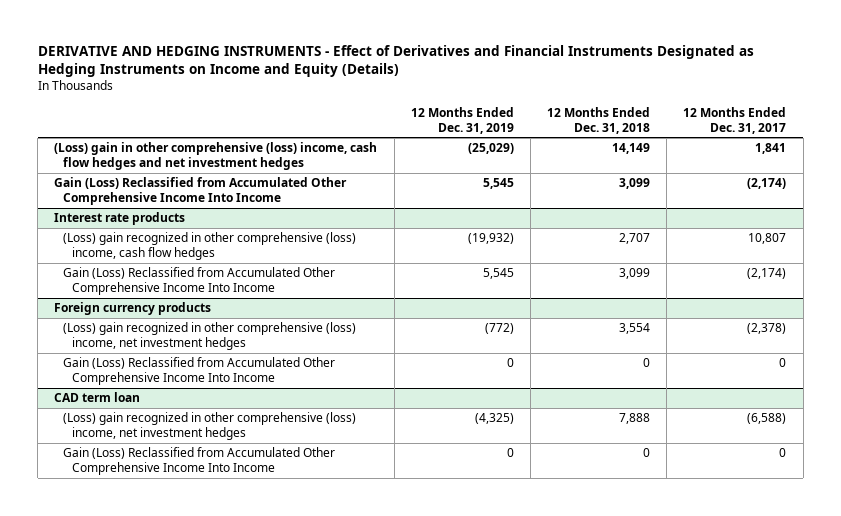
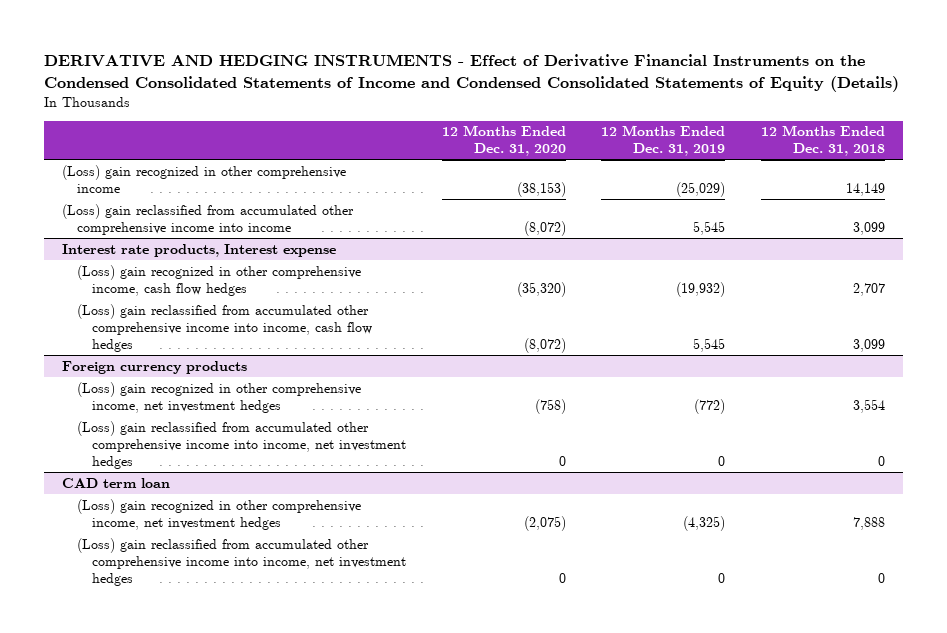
- DERIVATIVE AND HEDGING INSTRUMENTS - Effect of Derivatives and Financial Instruments Designated as Hedging Instruments on Income and Equity (Details)
+ DERIVATIVE AND HEDGING INSTRUMENTS - Effect of Derivative Financial Instruments on the Condensed Consolidated Statements of Income and Condensed Consolidated Statements of Equity (Details)
- | 12 Months Ended Dec. 31, 2019 | 12 Months Ended Dec. 31, 2018 | 12 Months Ended Dec. 31, 2017
+ | 12 Months Ended Dec. 31, 2020 | 12 Months Ended Dec. 31, 2019 | 12 Months Ended Dec. 31, 2018
- (Loss) gain in other comprehensive (loss) income, cash flow hedges and net investment hedges | (25,029) | 14,149 | 1,841
- Gain (Loss) Reclassified from Accumulated Other Comprehensive Income Into Income | 5,545 | 3,099 | (2,174)
- Interest rate products
- (Loss) gain recognized in other comprehensive (loss) income, cash flow hedges | (19,932) | 2,707 | 10,807
- Gain (Loss) Reclassified from Accumulated Other Comprehensive Income Into Income | 5,545 | 3,099 | (2,174)
+ (Loss) gain recognized in other comprehensive income | (38,153) | (25,029) | 14,149
+ (Loss) gain reclassified from accumulated other comprehensive income into income | (8,072) | 5,545 | 3,099
+ Interest rate products, Interest expense
+ (Loss) gain recognized in other comprehensive income, cash flow hedges | (35,320) | (19,932) | 2,707
+ (Loss) gain reclassified from accumulated other comprehensive income into income, cash flow hedges | (8,072) | 5,545 | 3,099
@ Foreign currency products
- (Loss) gain recognized in other comprehensive (loss) income, net investment hedges | (772) | 3,554 | (2,378)
- Gain (Loss) Reclassified from Accumulated Other Comprehensive Income Into Income | 0 | 0 | 0
+ (Loss) gain recognized in other comprehensive income, net investment hedges | (758) | (772) | 3,554
+ (Loss) gain reclassified from accumulated other comprehensive income into income, net investment hedges | 0 | 0 | 0
@ CAD term loan
- (Loss) gain recognized in other comprehensive (loss) income, net investment hedges | (4,325) | 7,888 | (6,588)
- Gain (Loss) Reclassified from Accumulated Other Comprehensive Income Into Income | 0 | 0 | 0
+ (Loss) gain recognized in other comprehensive income, net investment hedges | (2,075) | (4,325) | 7,888
+ (Loss) gain reclassified from accumulated other comprehensive income into income, net investment hedges | 0 | 0 | 0

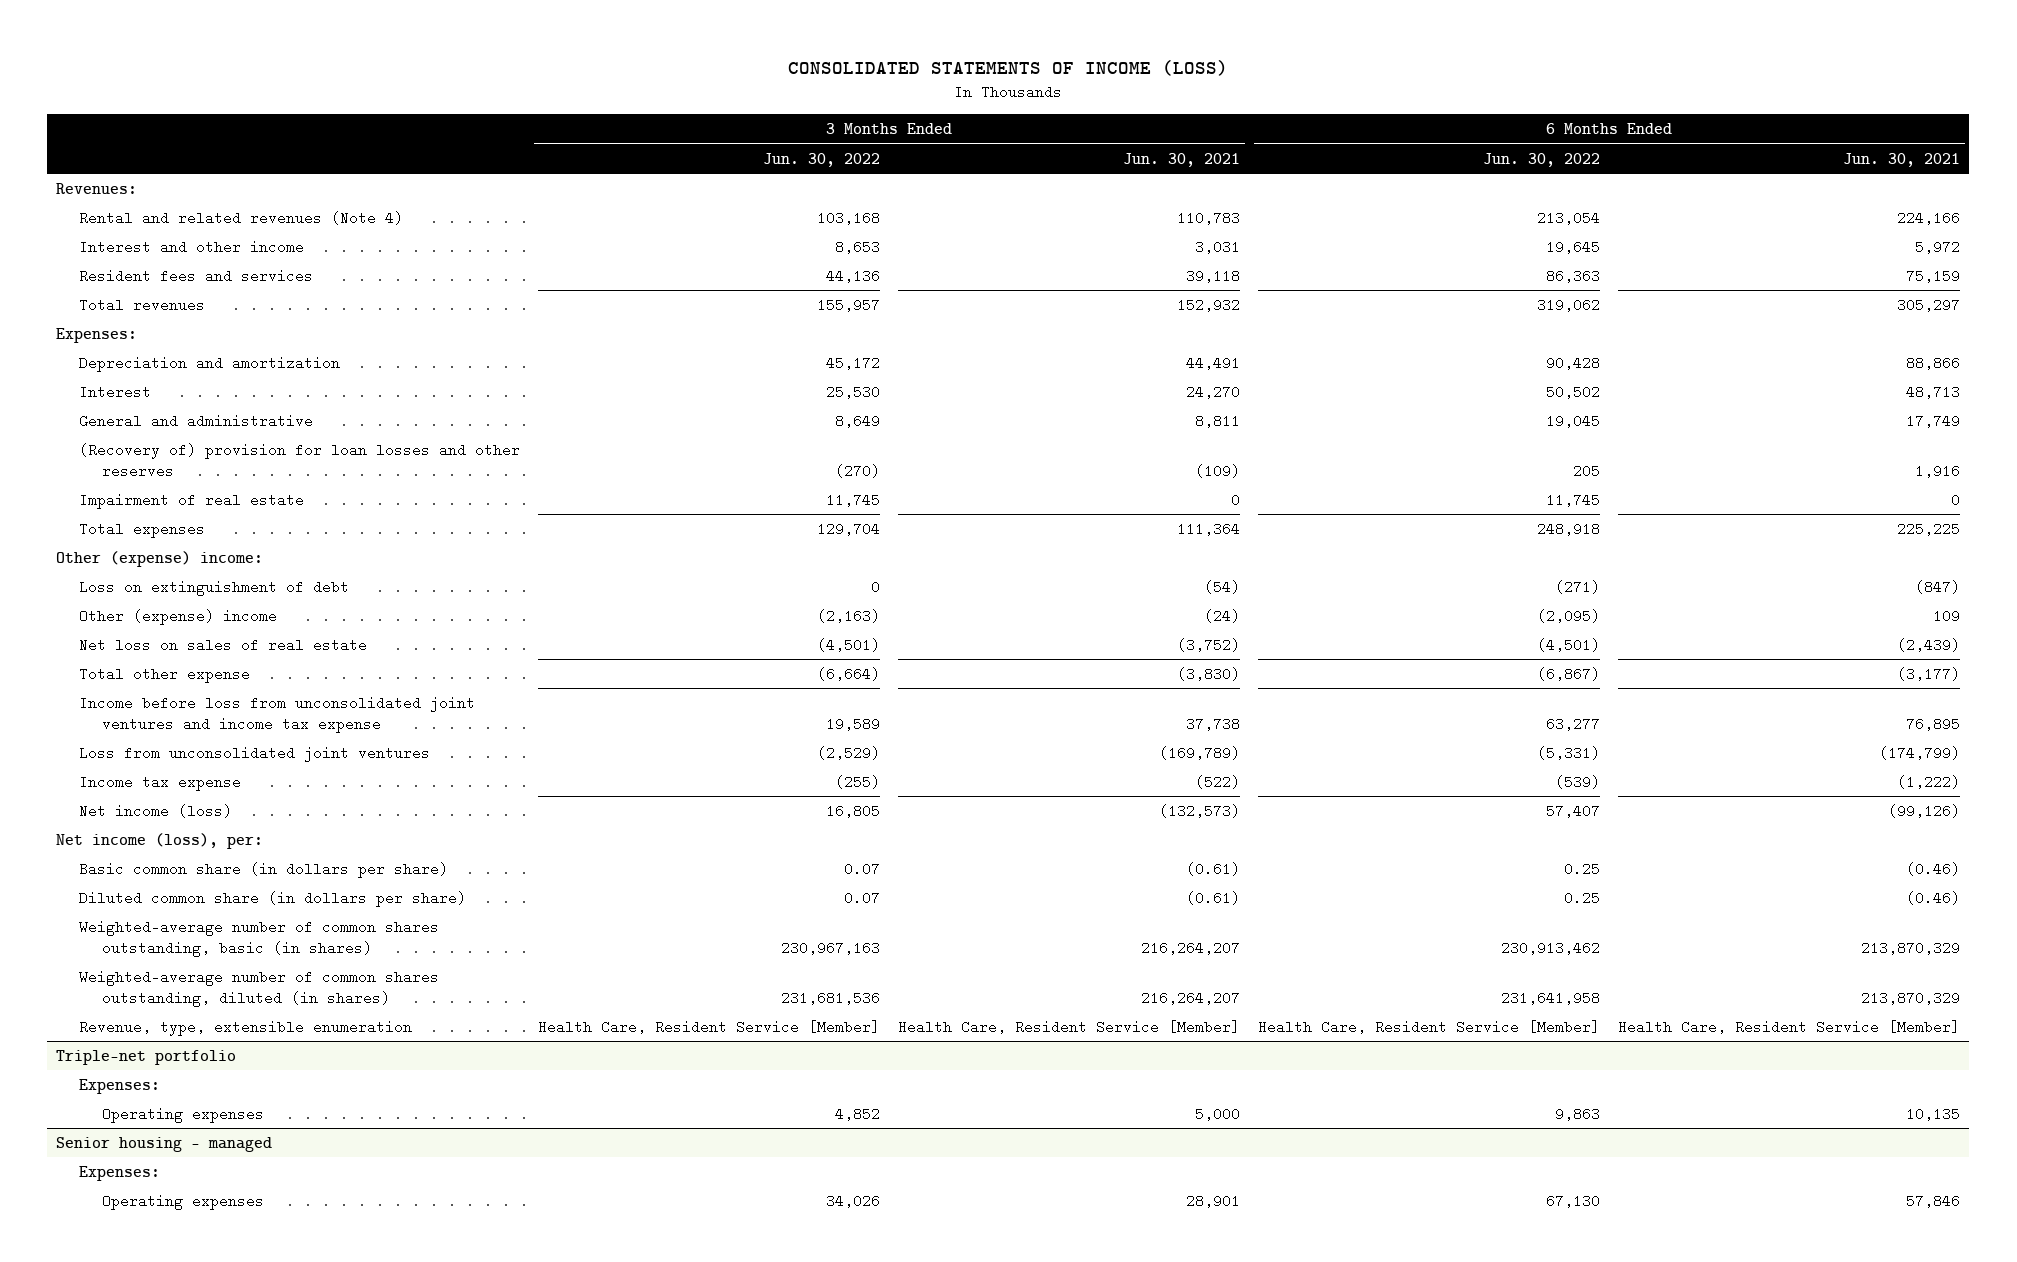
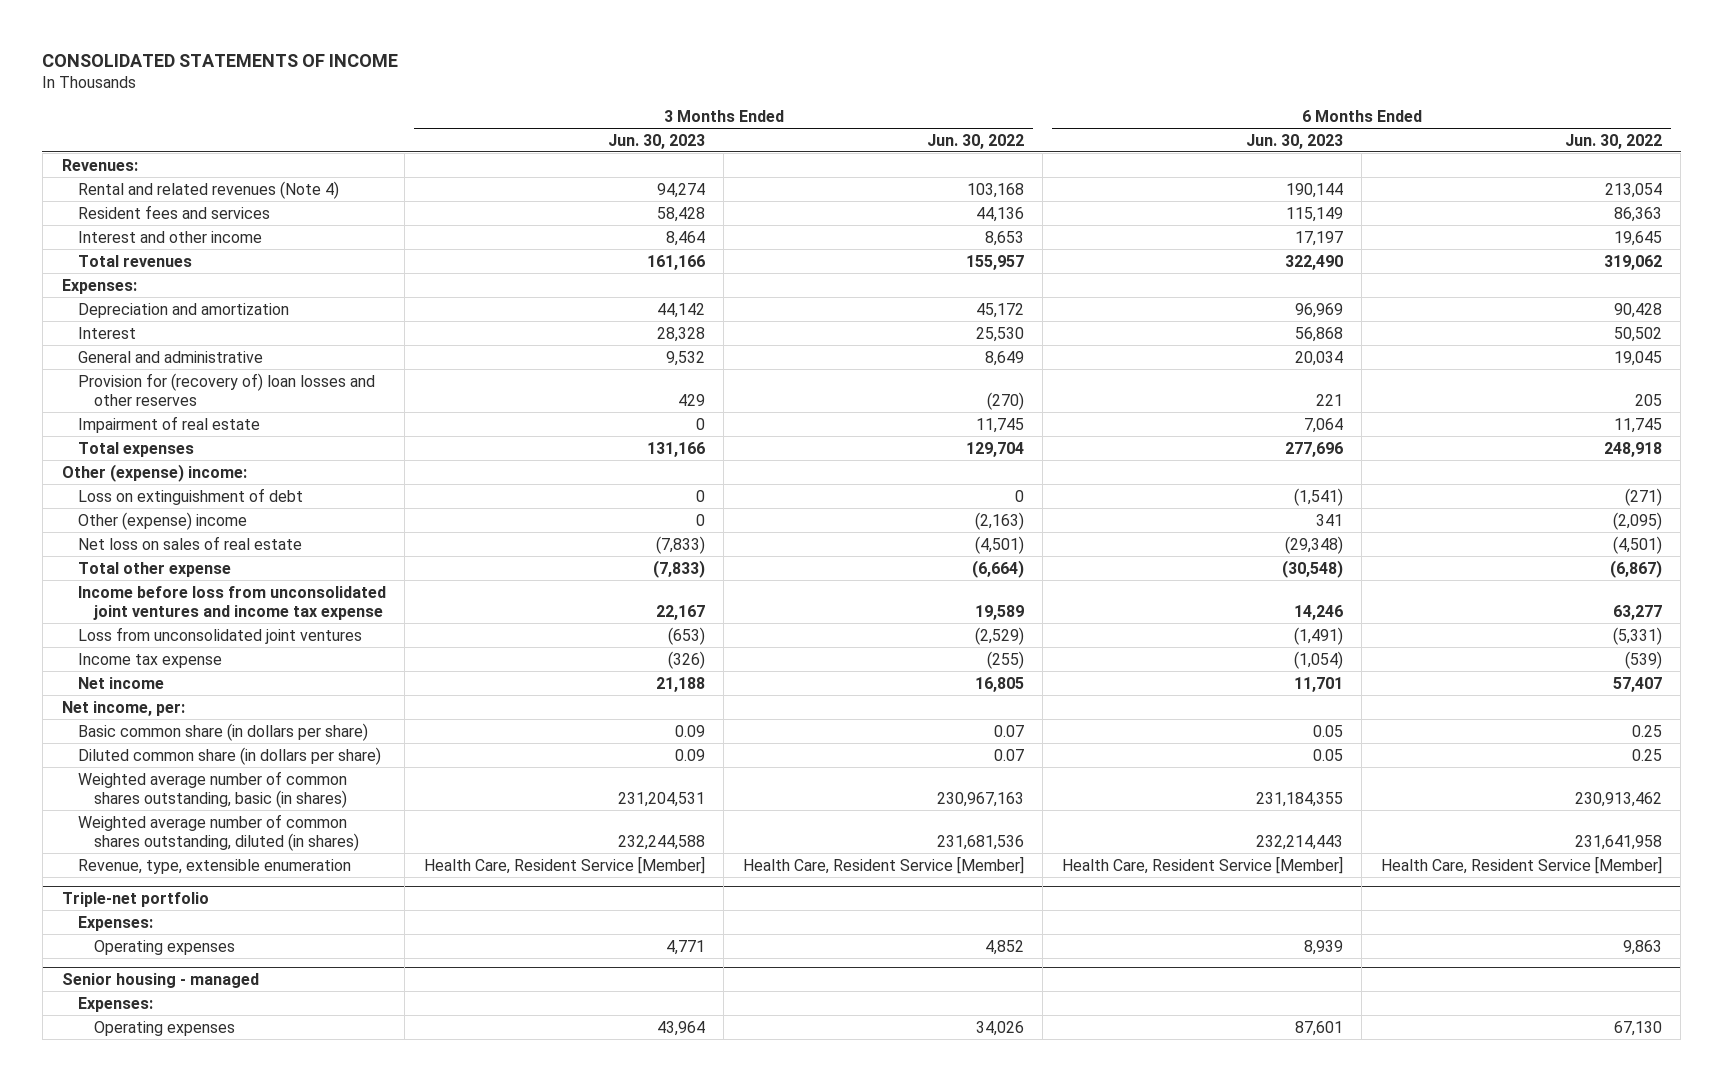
- CONSOLIDATED STATEMENTS OF INCOME (LOSS)
+ CONSOLIDATED STATEMENTS OF INCOME
- | 3 Months Ended Jun. 30, 2022 | 3 Months Ended Jun. 30, 2021 | 6 Months Ended Jun. 30, 2022 | 6 Months Ended Jun. 30, 2021
+ | 3 Months Ended Jun. 30, 2023 | 3 Months Ended Jun. 30, 2022 | 6 Months Ended Jun. 30, 2023 | 6 Months Ended Jun. 30, 2022
moved down: Interest and other income | 8,464 | 8,653 | 17,197 | 19,645
- (Recovery of) provision for loan losses and other reserves | (270) | (109) | 205 | 1,916
+ Provision for (recovery of) loan losses and other reserves | 429 | (270) | 221 | 205
- Net income (loss) | 16,805 | (132,573) | 57,407 | (99,126)
- Net income (loss), per:
+ Net income | 21,188 | 16,805 | 11,701 | 57,407
+ Net income, per:
- Weighted-average number of common shares outstanding, basic (in shares) | 230,967,163 | 216,264,207 | 230,913,462 | 213,870,329
- Weighted-average number of common shares outstanding, diluted (in shares) | 231,681,536 | 216,264,207 | 231,641,958 | 213,870,329
+ Weighted average number of common shares outstanding, basic (in shares) | 231,204,531 | 230,967,163 | 231,184,355 | 230,913,462
+ Weighted average number of common shares outstanding, diluted (in shares) | 232,244,588 | 231,681,536 | 232,214,443 | 231,641,958

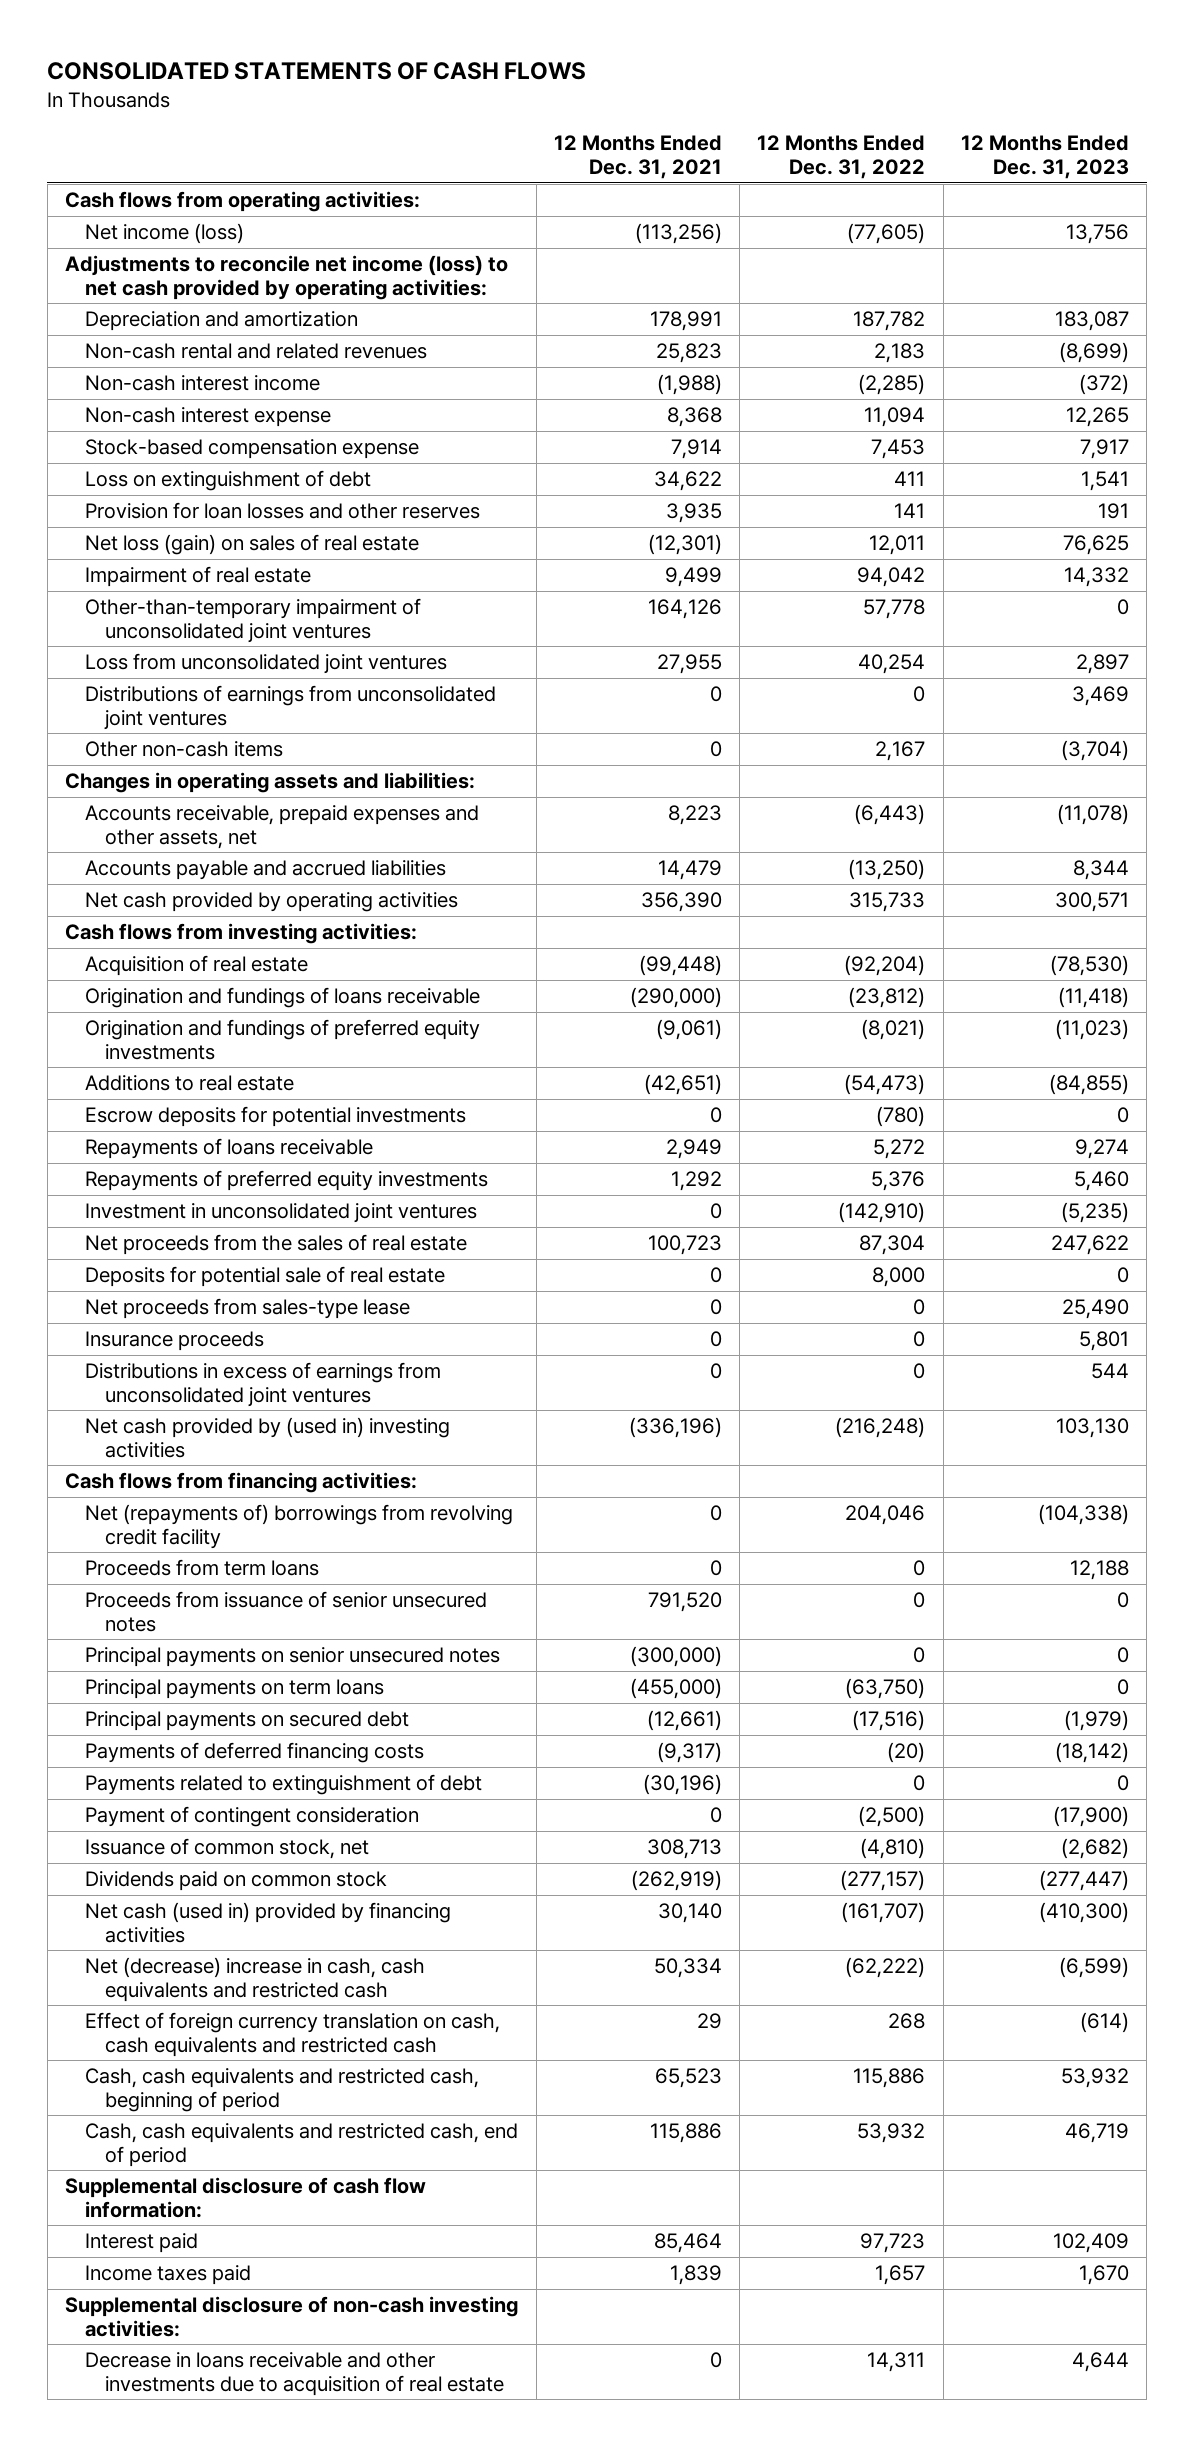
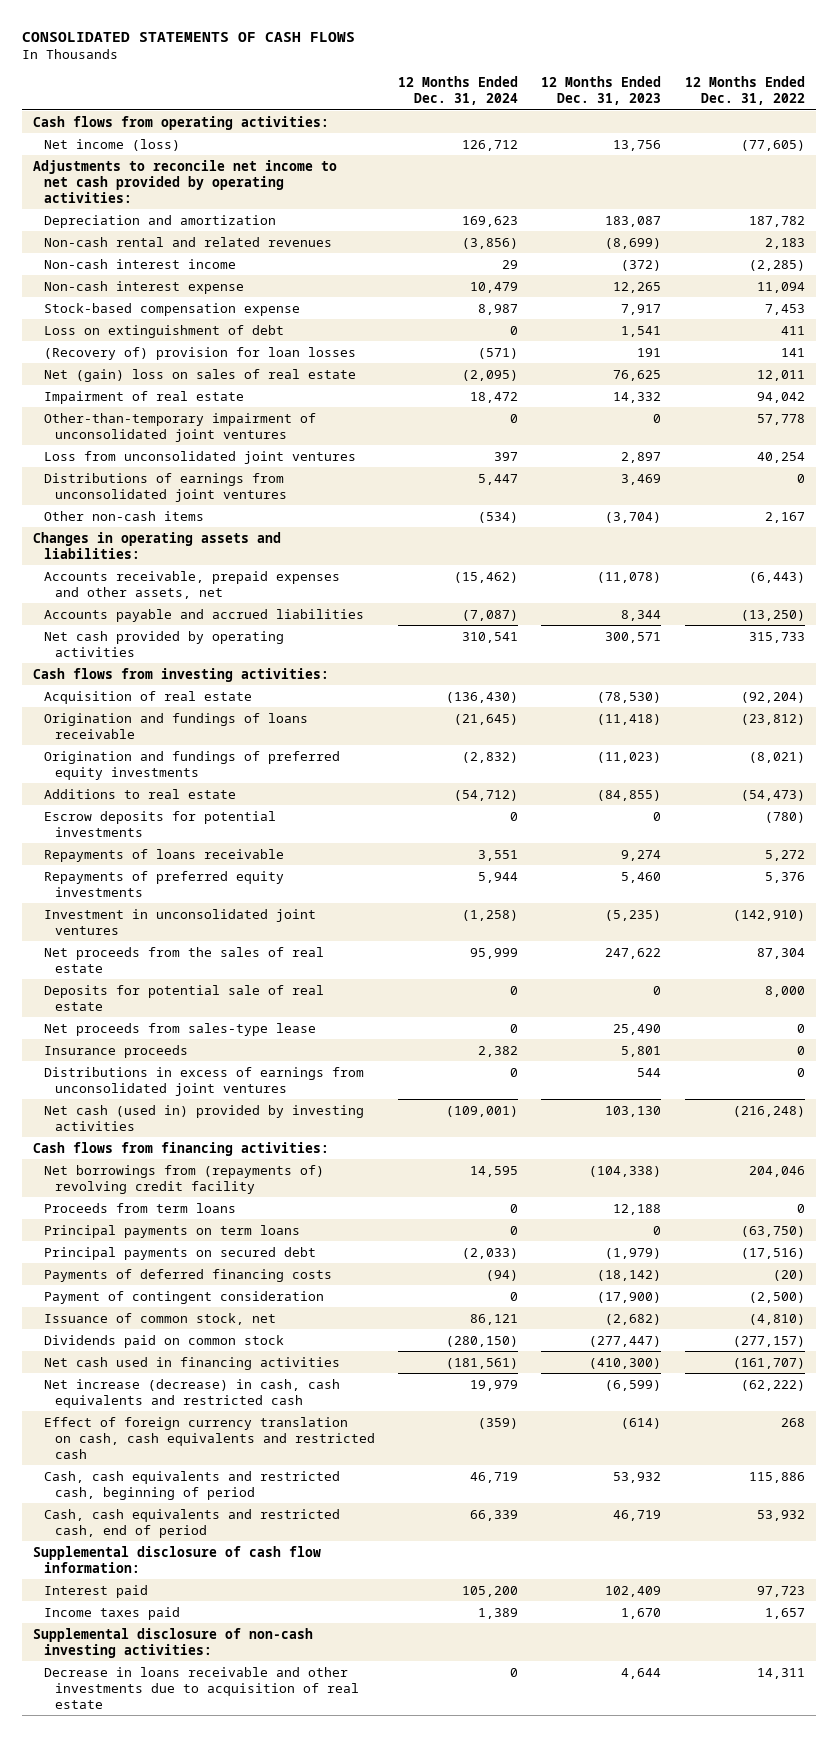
- | 12 Months Ended Dec. 31, 2021 | 12 Months Ended Dec. 31, 2022 | 12 Months Ended Dec. 31, 2023
+ | 12 Months Ended Dec. 31, 2024 | 12 Months Ended Dec. 31, 2023 | 12 Months Ended Dec. 31, 2022
- Adjustments to reconcile net income (loss) to net cash provided by operating activities:
+ Adjustments to reconcile net income to net cash provided by operating activities:
- Provision for loan losses and other reserves | 3,935 | 141 | 191
- Net loss (gain) on sales of real estate | (12,301) | 12,011 | 76,625
+ (Recovery of) provision for loan losses | (571) | 191 | 141
+ Net (gain) loss on sales of real estate | (2,095) | 76,625 | 12,011
- Net cash provided by (used in) investing activities | (336,196) | (216,248) | 103,130
+ Net cash (used in) provided by investing activities | (109,001) | 103,130 | (216,248)
- Net (repayments of) borrowings from revolving credit facility | 0 | 204,046 | (104,338)
+ Net borrowings from (repayments of) revolving credit facility | 14,595 | (104,338) | 204,046
- Proceeds from issuance of senior unsecured notes | 791,520 | 0 | 0
- Principal payments on senior unsecured notes | (300,000) | 0 | 0
- Payments related to extinguishment of debt | (30,196) | 0 | 0
- Net cash (used in) provided by financing activities | 30,140 | (161,707) | (410,300)
- Net (decrease) increase in cash, cash equivalents and restricted cash | 50,334 | (62,222) | (6,599)
+ Net cash used in financing activities | (181,561) | (410,300) | (161,707)
+ Net increase (decrease) in cash, cash equivalents and restricted cash | 19,979 | (6,599) | (62,222)

